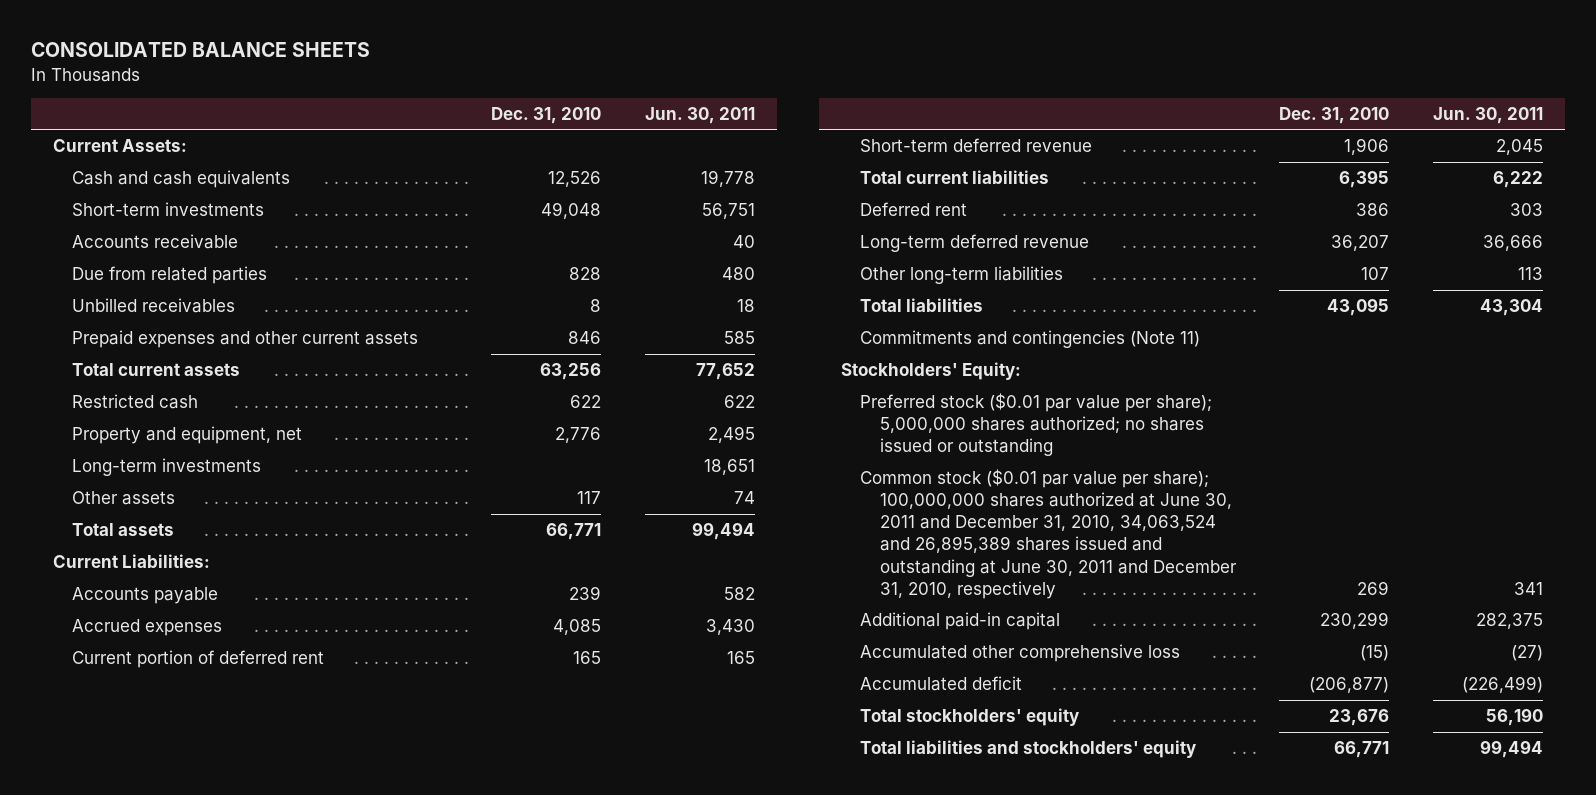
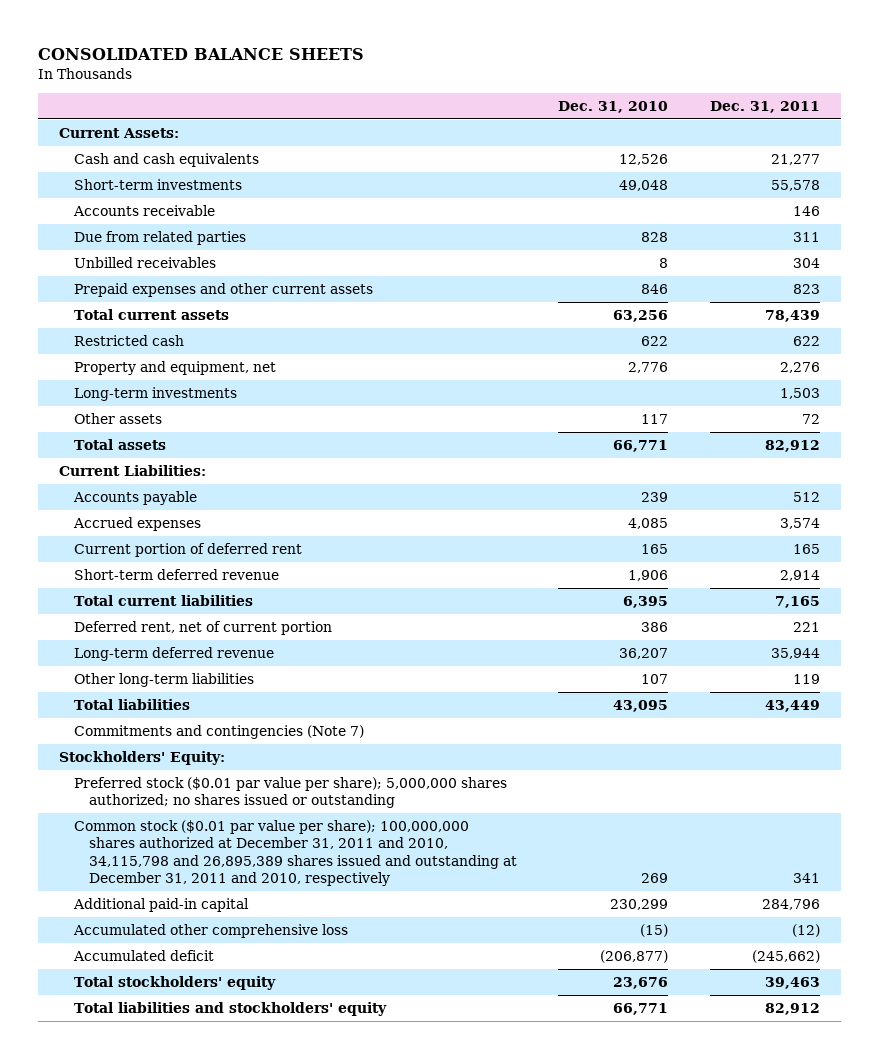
- | Dec. 31, 2010 | Jun. 30, 2011
+ | Dec. 31, 2010 | Dec. 31, 2011
- Deferred rent | 386 | 303
+ Deferred rent, net of current portion | 386 | 221
- Commitments and contingencies (Note 11)
+ Commitments and contingencies (Note 7)
- Common stock ($0.01 par value per share); 100,000,000 shares authorized at June 30, 2011 and December 31, 2010, 34,063,524 and 26,895,389 shares issued and outstanding at June 30, 2011 and December 31, 2010, respectively | 269 | 341
+ Common stock ($0.01 par value per share); 100,000,000 shares authorized at December 31, 2011 and 2010, 34,115,798 and 26,895,389 shares issued and outstanding at December 31, 2011 and 2010, respectively | 269 | 341

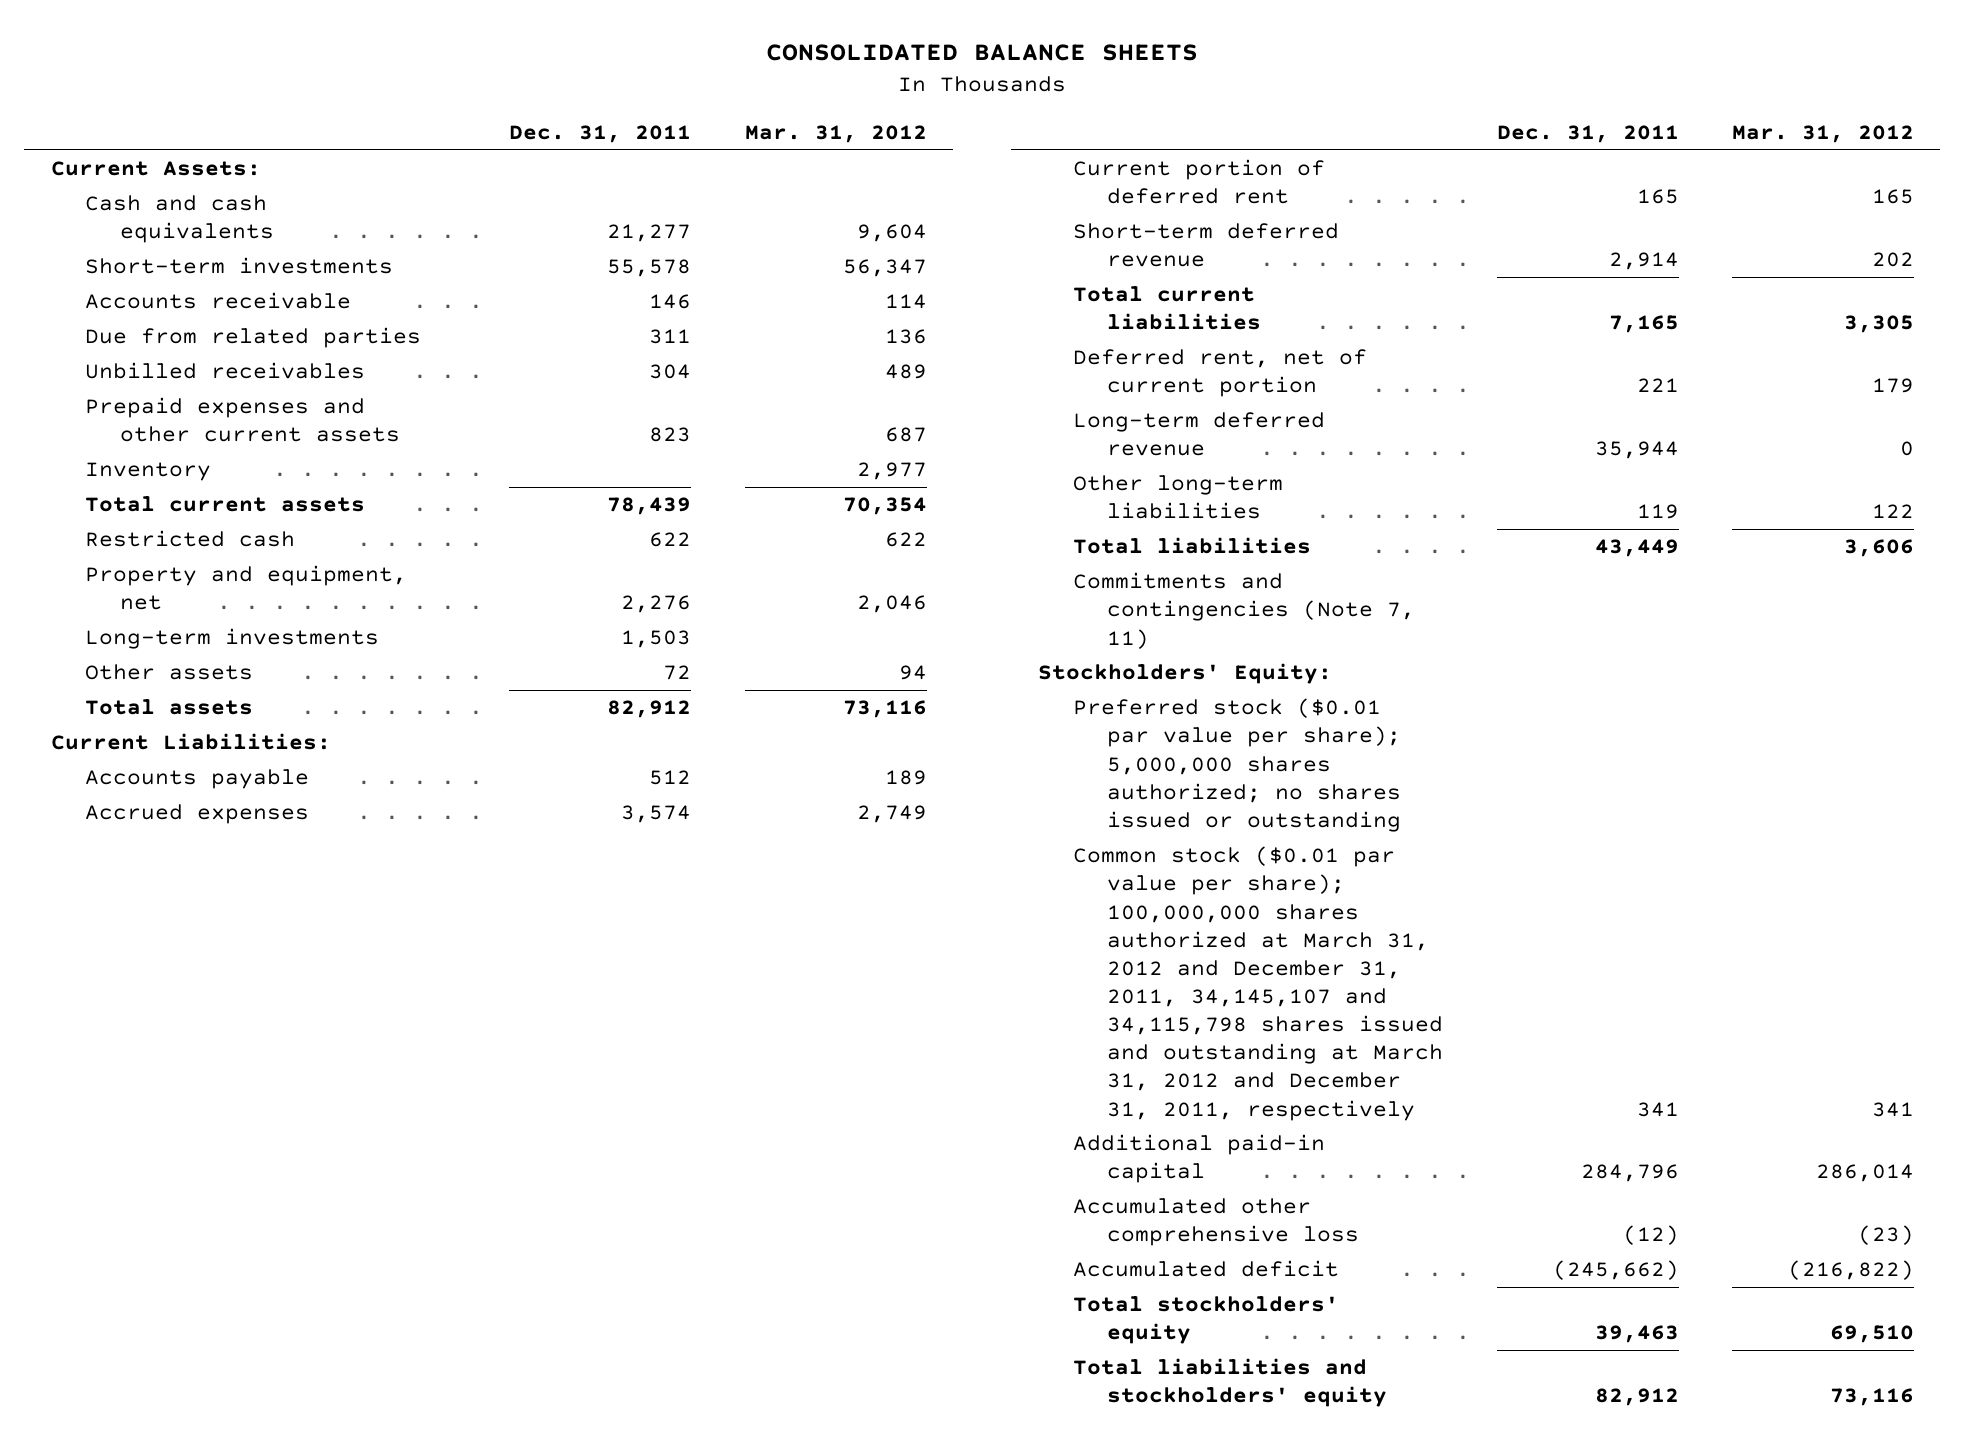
- | Dec. 31, 2010 | Dec. 31, 2011
+ | Dec. 31, 2011 | Mar. 31, 2012
+ Inventory | | 2,977
- Commitments and contingencies (Note 7)
+ Commitments and contingencies (Note 7, 11)
- Common stock ($0.01 par value per share); 100,000,000 shares authorized at December 31, 2011 and 2010, 34,115,798 and 26,895,389 shares issued and outstanding at December 31, 2011 and 2010, respectively | 269 | 341
+ Common stock ($0.01 par value per share); 100,000,000 shares authorized at March 31, 2012 and December 31, 2011, 34,145,107 and 34,115,798 shares issued and outstanding at March 31, 2012 and December 31, 2011, respectively | 341 | 341

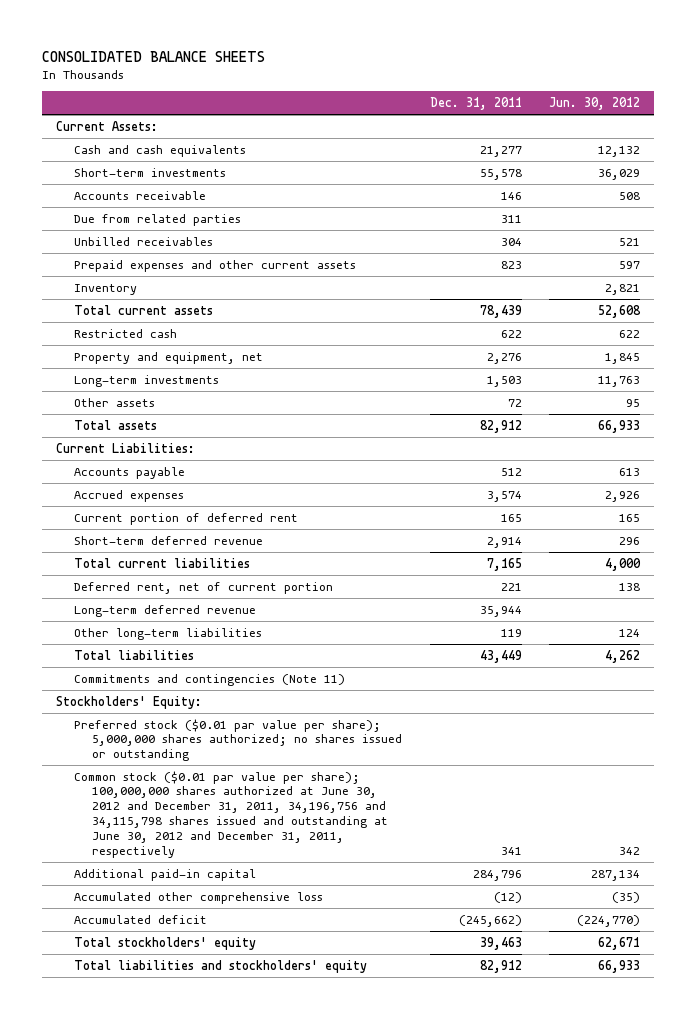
- | Dec. 31, 2011 | Mar. 31, 2012
+ | Dec. 31, 2011 | Jun. 30, 2012
- Commitments and contingencies (Note 7, 11)
+ Commitments and contingencies (Note 11)
- Common stock ($0.01 par value per share); 100,000,000 shares authorized at March 31, 2012 and December 31, 2011, 34,145,107 and 34,115,798 shares issued and outstanding at March 31, 2012 and December 31, 2011, respectively | 341 | 341
+ Common stock ($0.01 par value per share); 100,000,000 shares authorized at June 30, 2012 and December 31, 2011, 34,196,756 and 34,115,798 shares issued and outstanding at June 30, 2012 and December 31, 2011, respectively | 341 | 342

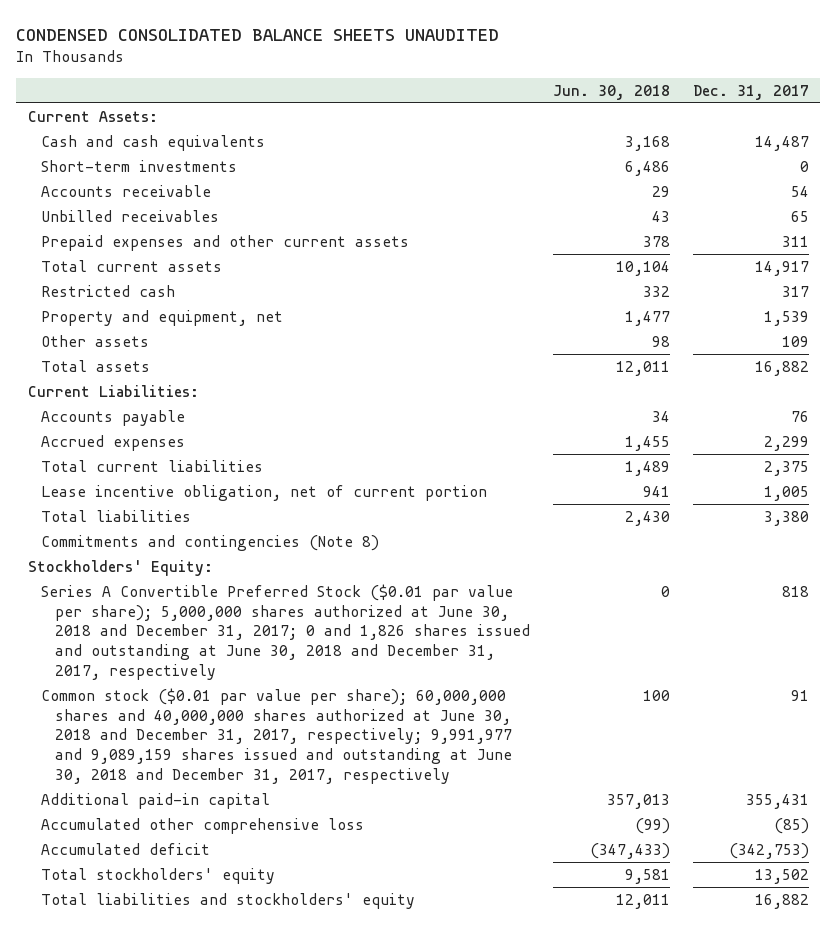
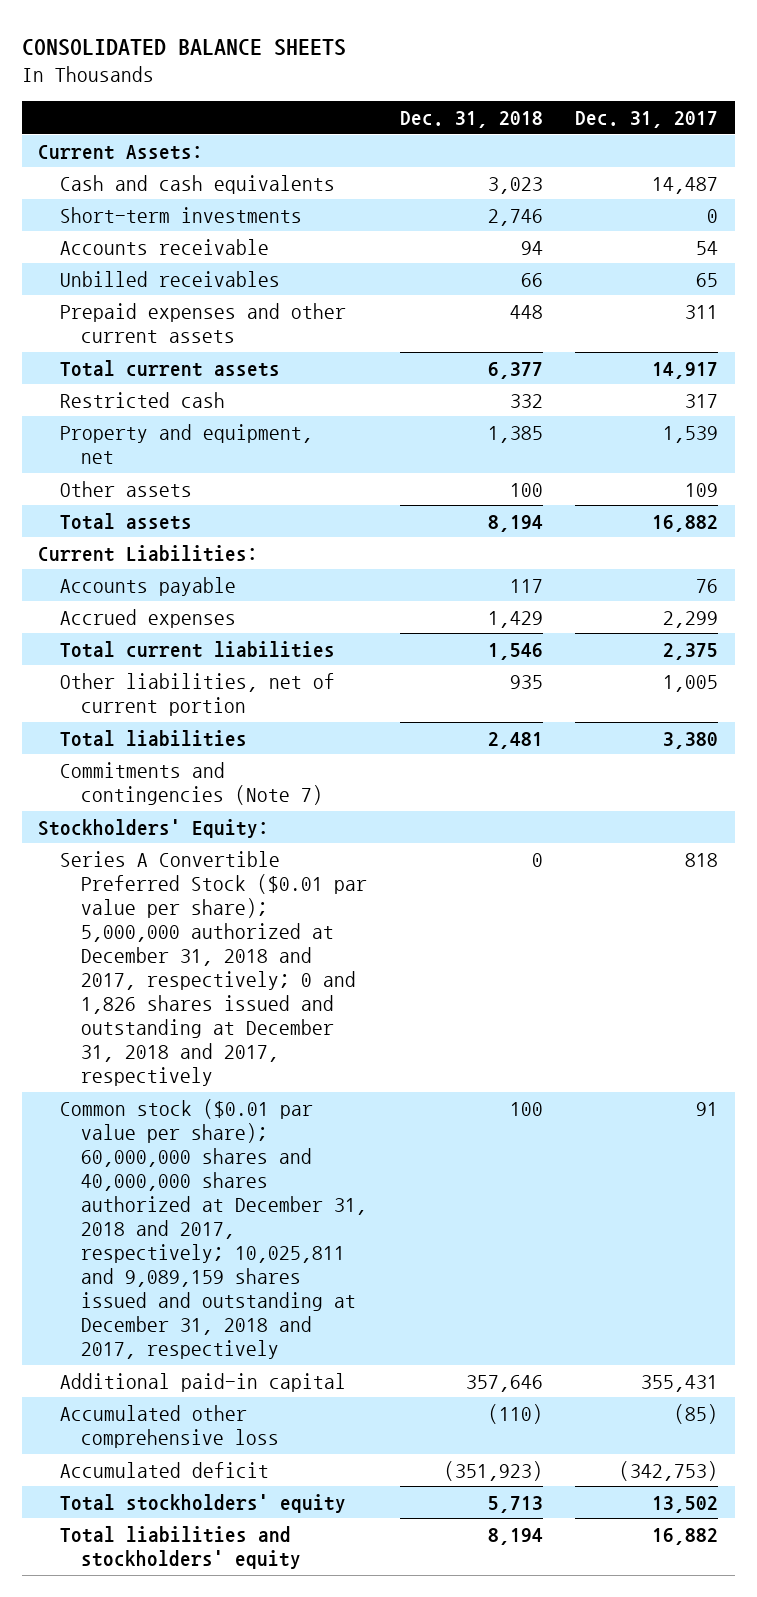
- CONDENSED CONSOLIDATED BALANCE SHEETS UNAUDITED
+ CONSOLIDATED BALANCE SHEETS
- | Jun. 30, 2018 | Dec. 31, 2017
+ | Dec. 31, 2018 | Dec. 31, 2017
- Lease incentive obligation, net of current portion | 941 | 1,005
+ Other liabilities, net of current portion | 935 | 1,005
- Commitments and contingencies (Note 8)
+ Commitments and contingencies (Note 7)
- Series A Convertible Preferred Stock ($0.01 par value per share); 5,000,000 shares authorized at June 30, 2018 and December 31, 2017; 0 and 1,826 shares issued and outstanding at June 30, 2018 and December 31, 2017, respectively | 0 | 818
- Common stock ($0.01 par value per share); 60,000,000 shares and 40,000,000 shares authorized at June 30, 2018 and December 31, 2017, respectively; 9,991,977 and 9,089,159 shares issued and outstanding at June 30, 2018 and December 31, 2017, respectively | 100 | 91
+ Series A Convertible Preferred Stock ($0.01 par value per share); 5,000,000 authorized at December 31, 2018 and 2017, respectively; 0 and 1,826 shares issued and outstanding at December 31, 2018 and 2017, respectively | 0 | 818
+ Common stock ($0.01 par value per share); 60,000,000 shares and 40,000,000 shares authorized at December 31, 2018 and 2017, respectively; 10,025,811 and 9,089,159 shares issued and outstanding at December 31, 2018 and 2017, respectively | 100 | 91

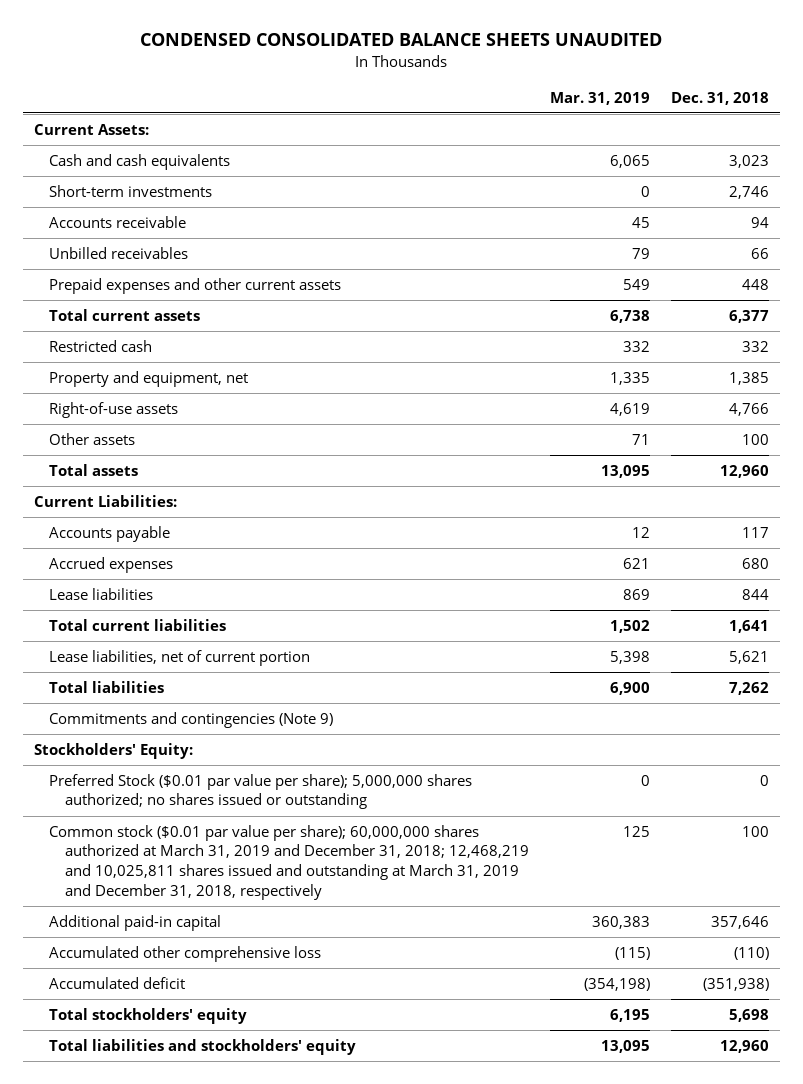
- CONSOLIDATED BALANCE SHEETS
+ CONDENSED CONSOLIDATED BALANCE SHEETS UNAUDITED
- | Dec. 31, 2018 | Dec. 31, 2017
+ | Mar. 31, 2019 | Dec. 31, 2018
+ Right-of-use assets | 4,619 | 4,766
- Total assets | 8,194 | 16,882
+ Total assets | 13,095 | 12,960
- Accrued expenses | 1,429 | 2,299
- Total current liabilities | 1,546 | 2,375
- Other liabilities, net of current portion | 935 | 1,005
- Total liabilities | 2,481 | 3,380
- Commitments and contingencies (Note 7)
+ Accrued expenses | 621 | 680
+ Lease liabilities | 869 | 844
+ Total current liabilities | 1,502 | 1,641
+ Lease liabilities, net of current portion | 5,398 | 5,621
+ Total liabilities | 6,900 | 7,262
+ Commitments and contingencies (Note 9)
- Series A Convertible Preferred Stock ($0.01 par value per share); 5,000,000 authorized at December 31, 2018 and 2017, respectively; 0 and 1,826 shares issued and outstanding at December 31, 2018 and 2017, respectively | 0 | 818
- Common stock ($0.01 par value per share); 60,000,000 shares and 40,000,000 shares authorized at December 31, 2018 and 2017, respectively; 10,025,811 and 9,089,159 shares issued and outstanding at December 31, 2018 and 2017, respectively | 100 | 91
+ Preferred Stock ($0.01 par value per share); 5,000,000 shares authorized; no shares issued or outstanding | 0 | 0
+ Common stock ($0.01 par value per share); 60,000,000 shares authorized at March 31, 2019 and December 31, 2018; 12,468,219 and 10,025,811 shares issued and outstanding at March 31, 2019 and December 31, 2018, respectively | 125 | 100
- Accumulated deficit | (351,923) | (342,753)
- Total stockholders' equity | 5,713 | 13,502
- Total liabilities and stockholders' equity | 8,194 | 16,882
+ Accumulated deficit | (354,198) | (351,938)
+ Total stockholders' equity | 6,195 | 5,698
+ Total liabilities and stockholders' equity | 13,095 | 12,960

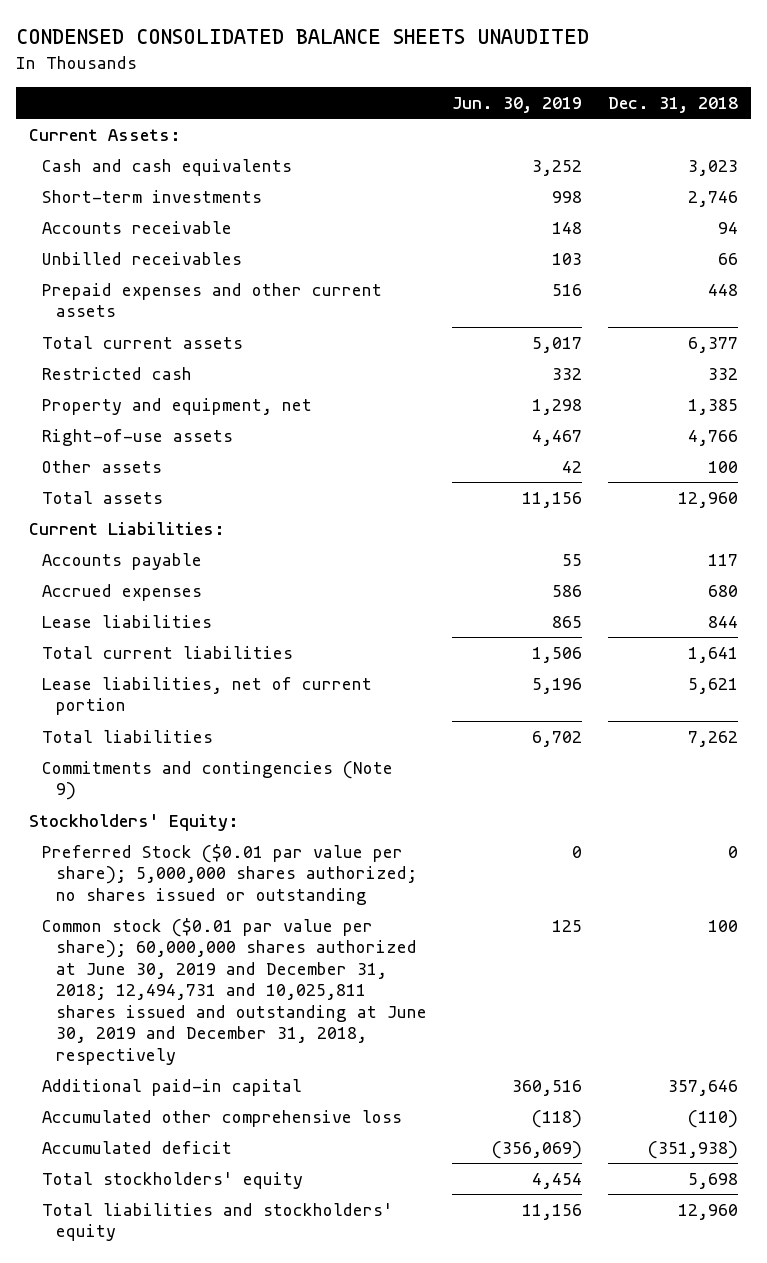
- | Mar. 31, 2019 | Dec. 31, 2018
+ | Jun. 30, 2019 | Dec. 31, 2018
- Common stock ($0.01 par value per share); 60,000,000 shares authorized at March 31, 2019 and December 31, 2018; 12,468,219 and 10,025,811 shares issued and outstanding at March 31, 2019 and December 31, 2018, respectively | 125 | 100
+ Common stock ($0.01 par value per share); 60,000,000 shares authorized at June 30, 2019 and December 31, 2018; 12,494,731 and 10,025,811 shares issued and outstanding at June 30, 2019 and December 31, 2018, respectively | 125 | 100

